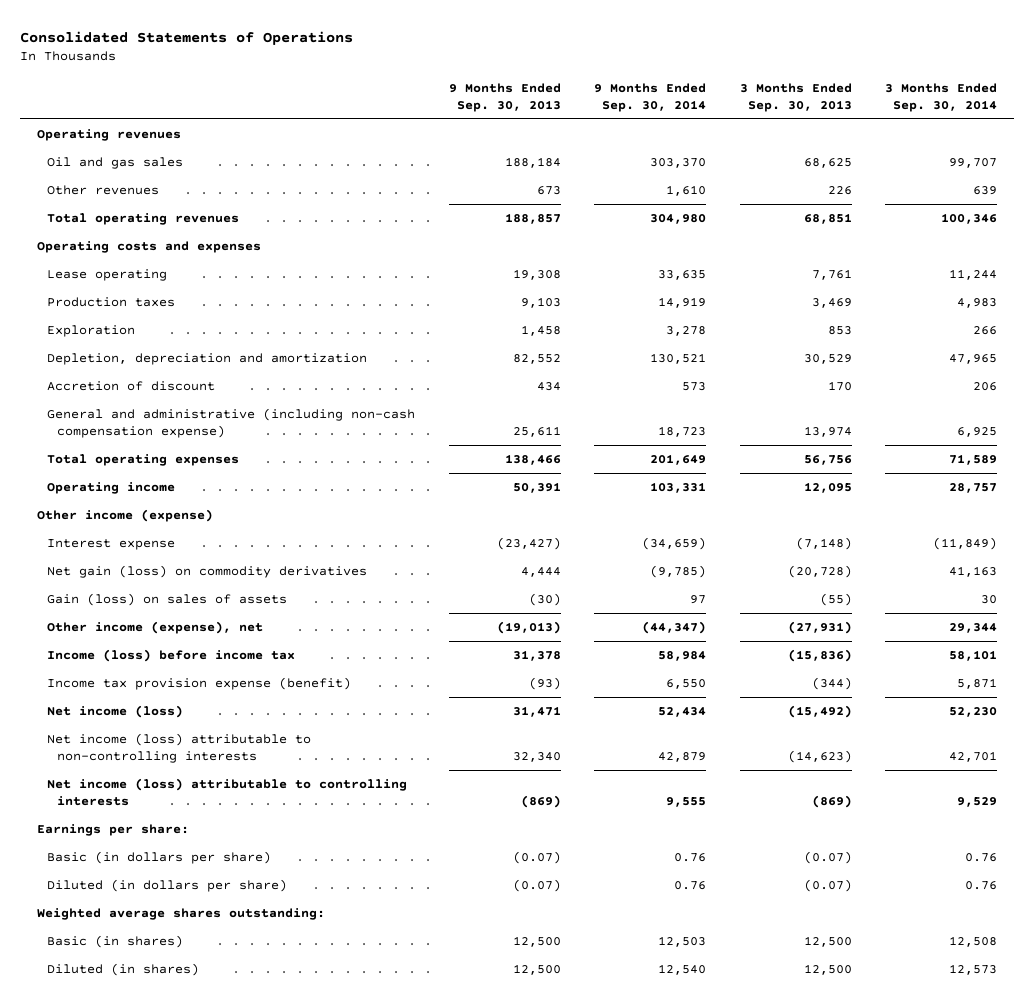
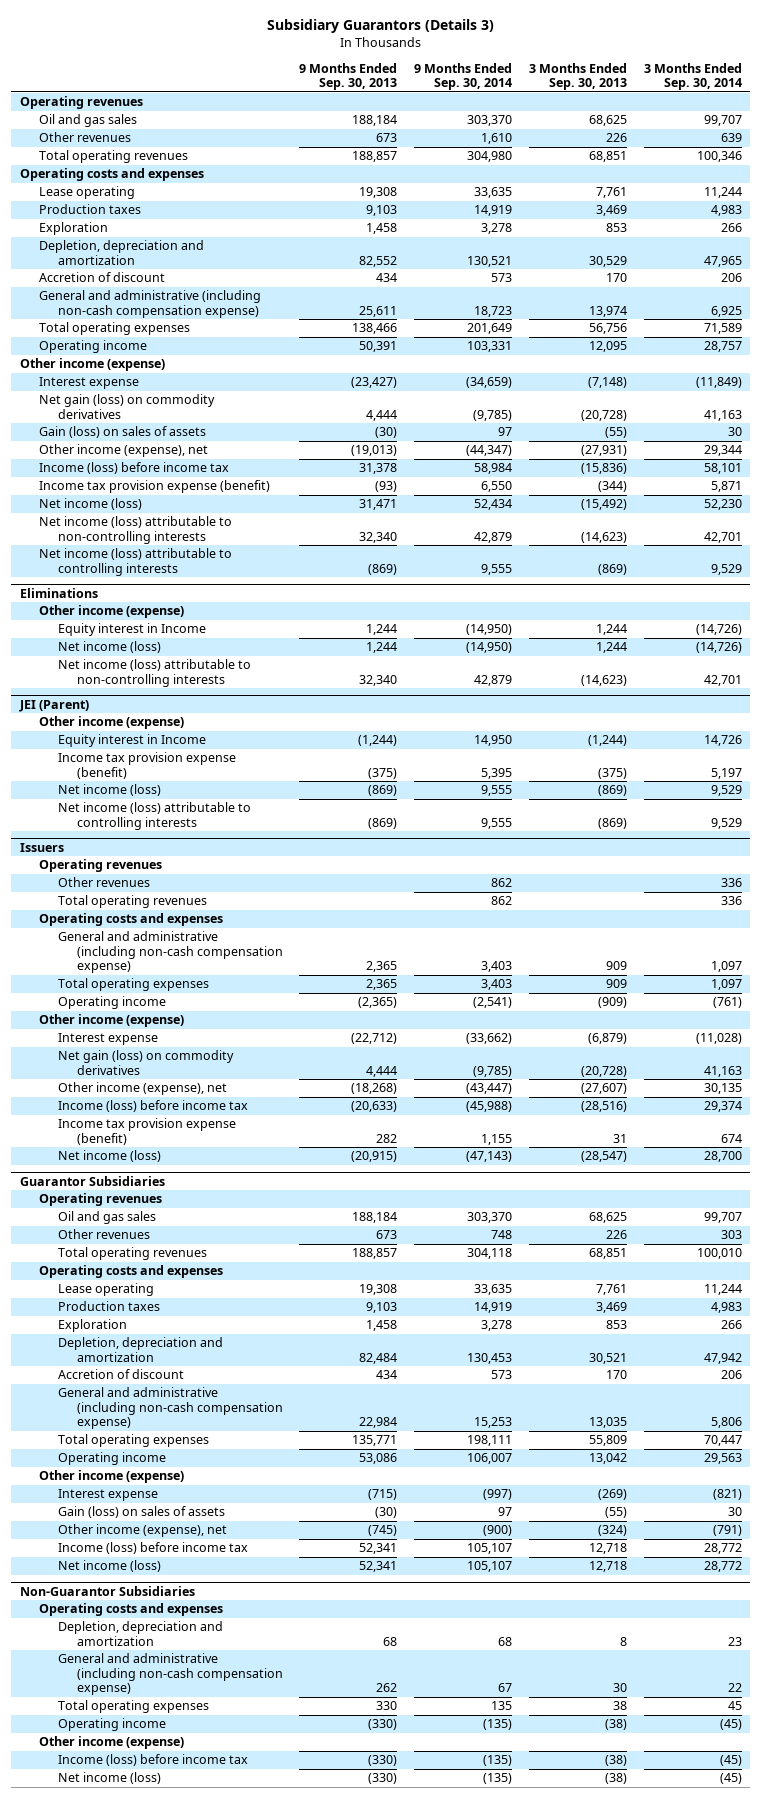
- Consolidated Statements of Operations
+ Subsidiary Guarantors (Details 3)
- Earnings per share:
- Basic (in dollars per share) | (0.07) | 0.76 | (0.07) | 0.76
- Diluted (in dollars per share) | (0.07) | 0.76 | (0.07) | 0.76
- Weighted average shares outstanding:
- Basic (in shares) | 12,500 | 12,503 | 12,500 | 12,508
- Diluted (in shares) | 12,500 | 12,540 | 12,500 | 12,573
+ Eliminations
+ Other income (expense)
+ Equity interest in Income | 1,244 | (14,950) | 1,244 | (14,726)
+ Net income (loss) | 1,244 | (14,950) | 1,244 | (14,726)
+ Net income (loss) attributable to non-controlling interests | 32,340 | 42,879 | (14,623) | 42,701
+ JEI (Parent)
+ Other income (expense)
+ Equity interest in Income | (1,244) | 14,950 | (1,244) | 14,726
+ Income tax provision expense (benefit) | (375) | 5,395 | (375) | 5,197
+ Net income (loss) | (869) | 9,555 | (869) | 9,529
+ Net income (loss) attributable to controlling interests | (869) | 9,555 | (869) | 9,529
+ Issuers
+ Operating revenues
+ Other revenues | | 862 | | 336
+ Total operating revenues | | 862 | | 336
+ Operating costs and expenses
+ General and administrative (including non-cash compensation expense) | 2,365 | 3,403 | 909 | 1,097
+ Total operating expenses | 2,365 | 3,403 | 909 | 1,097
+ Operating income | (2,365) | (2,541) | (909) | (761)
+ Other income (expense)
+ Interest expense | (22,712) | (33,662) | (6,879) | (11,028)
+ Net gain (loss) on commodity derivatives | 4,444 | (9,785) | (20,728) | 41,163
+ Other income (expense), net | (18,268) | (43,447) | (27,607) | 30,135
+ Income (loss) before income tax | (20,633) | (45,988) | (28,516) | 29,374
+ Income tax provision expense (benefit) | 282 | 1,155 | 31 | 674
+ Net income (loss) | (20,915) | (47,143) | (28,547) | 28,700
+ Guarantor Subsidiaries
+ Operating revenues
+ Oil and gas sales | 188,184 | 303,370 | 68,625 | 99,707
+ Other revenues | 673 | 748 | 226 | 303
+ Total operating revenues | 188,857 | 304,118 | 68,851 | 100,010
+ Operating costs and expenses
+ Lease operating | 19,308 | 33,635 | 7,761 | 11,244
+ Production taxes | 9,103 | 14,919 | 3,469 | 4,983
+ Exploration | 1,458 | 3,278 | 853 | 266
+ Depletion, depreciation and amortization | 82,484 | 130,453 | 30,521 | 47,942
+ Accretion of discount | 434 | 573 | 170 | 206
+ General and administrative (including non-cash compensation expense) | 22,984 | 15,253 | 13,035 | 5,806
+ Total operating expenses | 135,771 | 198,111 | 55,809 | 70,447
+ Operating income | 53,086 | 106,007 | 13,042 | 29,563
+ Other income (expense)
+ Interest expense | (715) | (997) | (269) | (821)
+ Gain (loss) on sales of assets | (30) | 97 | (55) | 30
+ Other income (expense), net | (745) | (900) | (324) | (791)
+ Income (loss) before income tax | 52,341 | 105,107 | 12,718 | 28,772
+ Net income (loss) | 52,341 | 105,107 | 12,718 | 28,772
+ Non-Guarantor Subsidiaries
+ Operating costs and expenses
+ Depletion, depreciation and amortization | 68 | 68 | 8 | 23
+ General and administrative (including non-cash compensation expense) | 262 | 67 | 30 | 22
+ Total operating expenses | 330 | 135 | 38 | 45
+ Operating income | (330) | (135) | (38) | (45)
+ Other income (expense)
+ Income (loss) before income tax | (330) | (135) | (38) | (45)
+ Net income (loss) | (330) | (135) | (38) | (45)

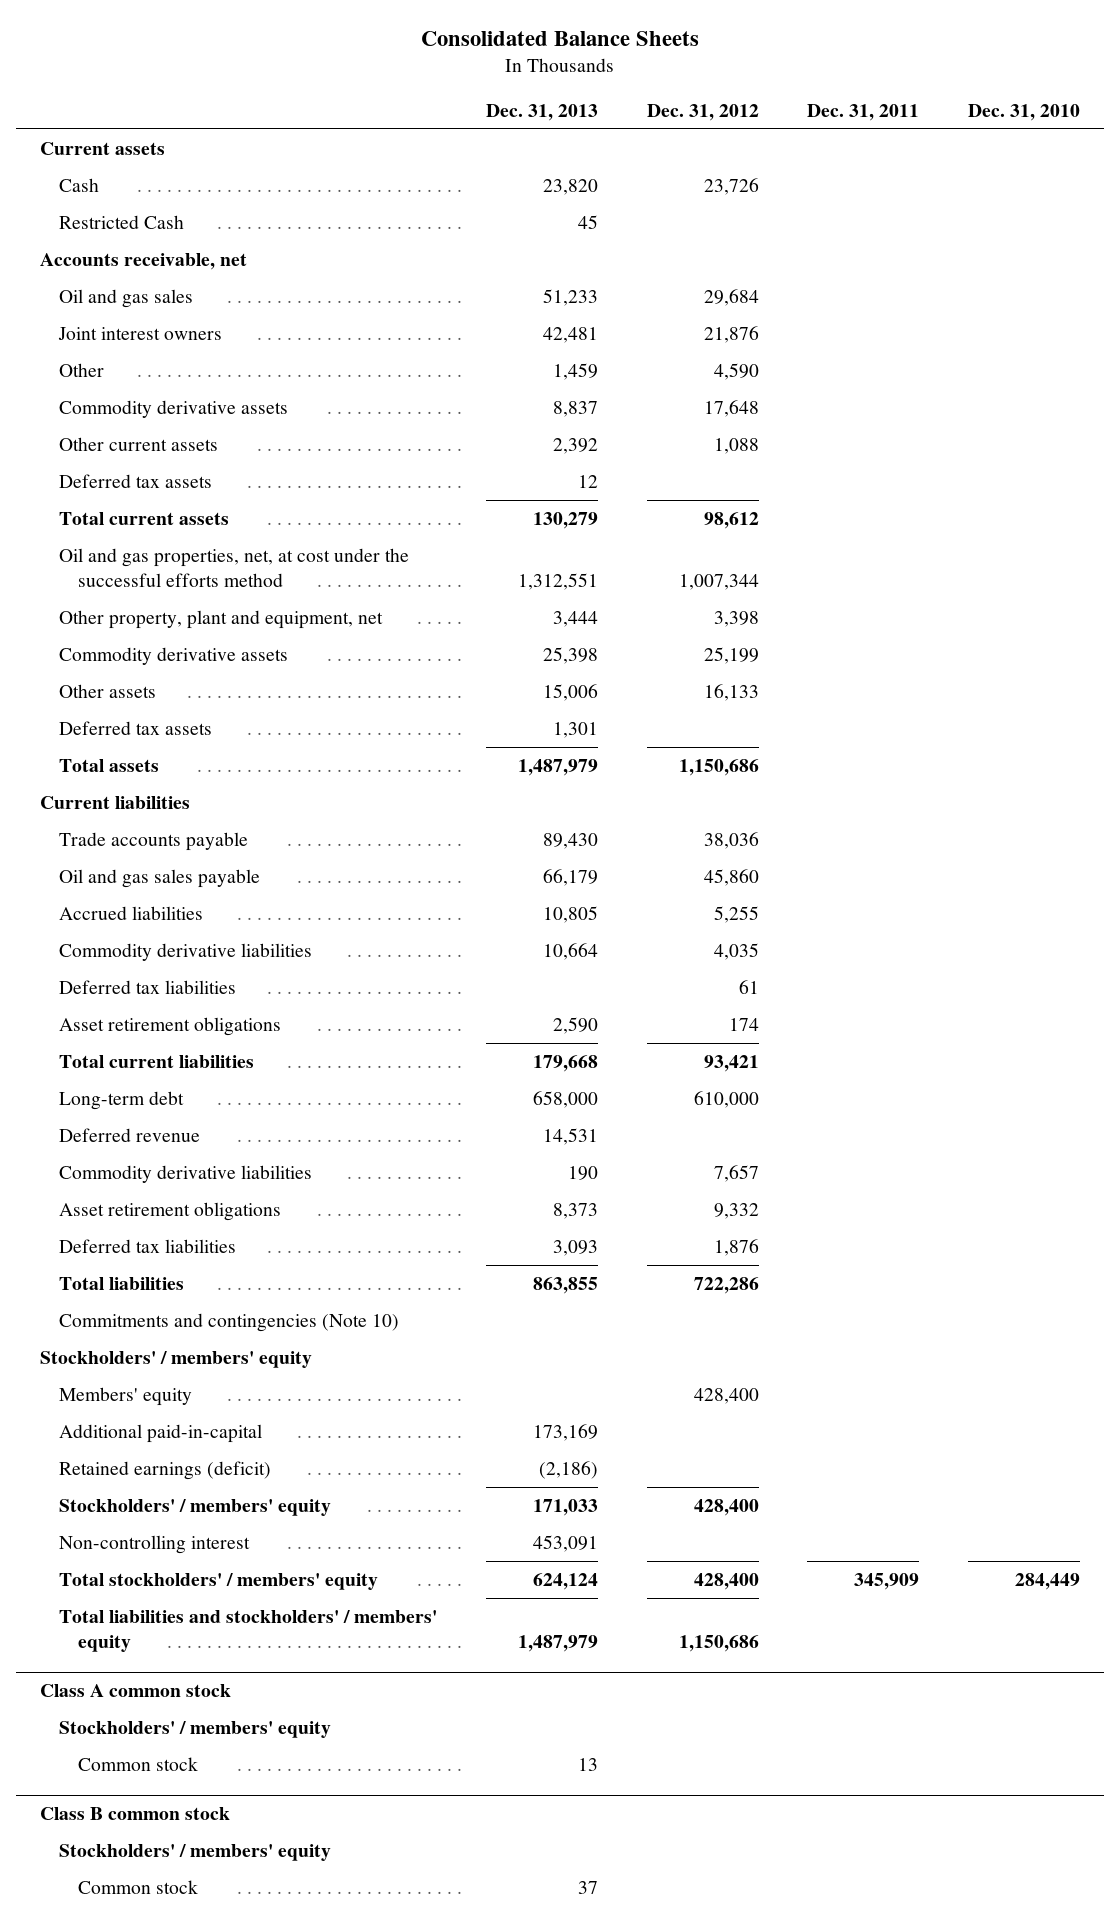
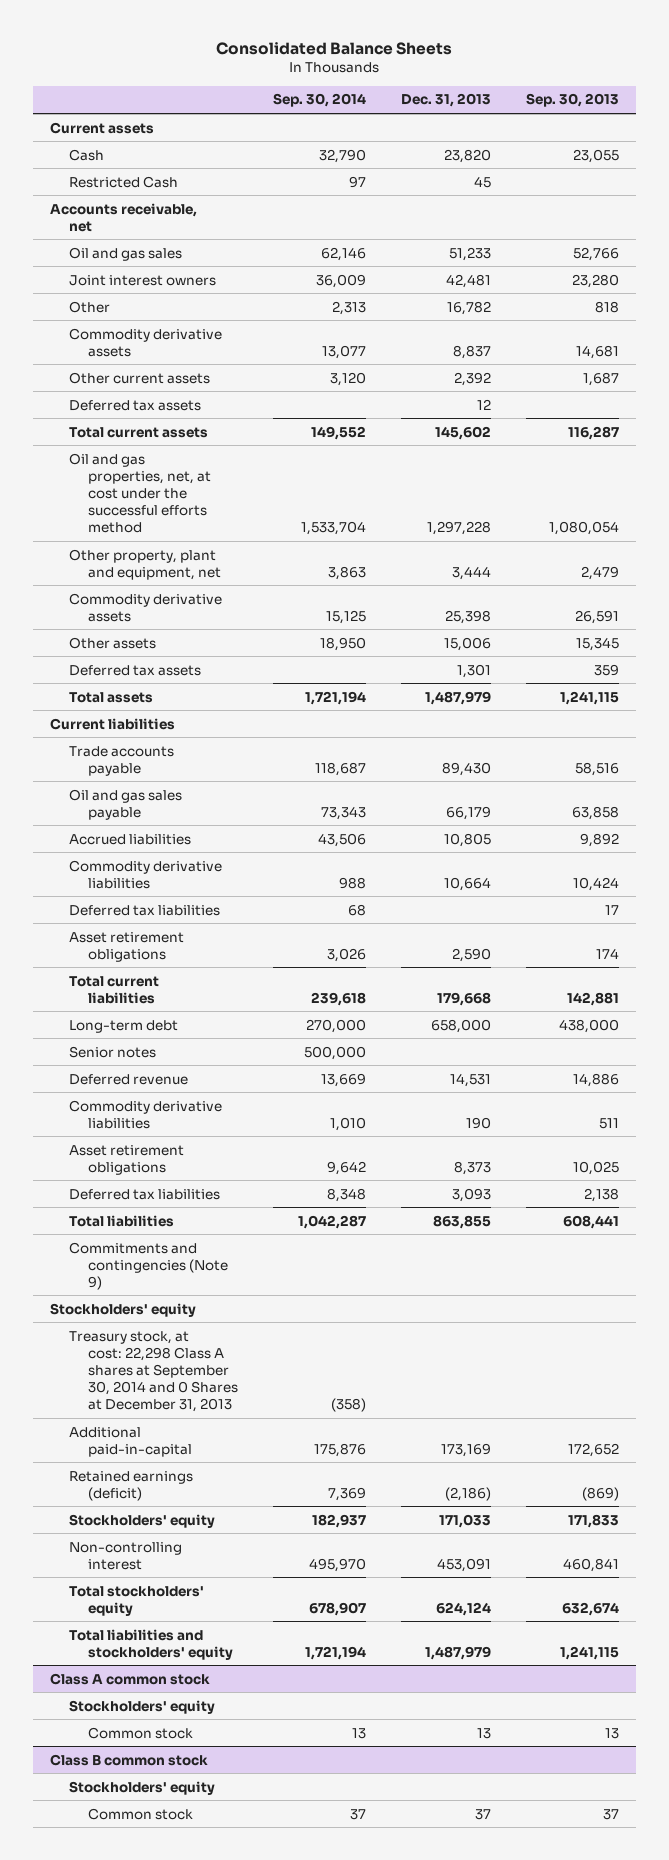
- | Dec. 31, 2013 | Dec. 31, 2012 | Dec. 31, 2011 | Dec. 31, 2010
+ | Sep. 30, 2014 | Dec. 31, 2013 | Sep. 30, 2013
- Other | 1,459 | 4,590 | |
+ Other | 2,313 | 16,782 | 818
- Total current assets | 130,279 | 98,612 | |
- Oil and gas properties, net, at cost under the successful efforts method | 1,312,551 | 1,007,344 | |
+ Total current assets | 149,552 | 145,602 | 116,287
+ Oil and gas properties, net, at cost under the successful efforts method | 1,533,704 | 1,297,228 | 1,080,054
+ Senior notes | 500,000 | |
- Commitments and contingencies (Note 10)
- Stockholders' / members' equity
- Members' equity | | 428,400 | |
+ Commitments and contingencies (Note 9)
+ Stockholders' equity
+ Treasury stock, at cost: 22,298 Class A shares at September 30, 2014 and 0 Shares at December 31, 2013 | (358) | |
- Stockholders' / members' equity | 171,033 | 428,400 | |
+ Stockholders' equity | 182,937 | 171,033 | 171,833
- Total stockholders' / members' equity | 624,124 | 428,400 | 345,909 | 284,449
- Total liabilities and stockholders' / members' equity | 1,487,979 | 1,150,686 | |
+ Total stockholders' equity | 678,907 | 624,124 | 632,674
+ Total liabilities and stockholders' equity | 1,721,194 | 1,487,979 | 1,241,115
@ Class A common stock
- Stockholders' / members' equity
+ Stockholders' equity
@ Class B common stock
- Stockholders' / members' equity
+ Stockholders' equity

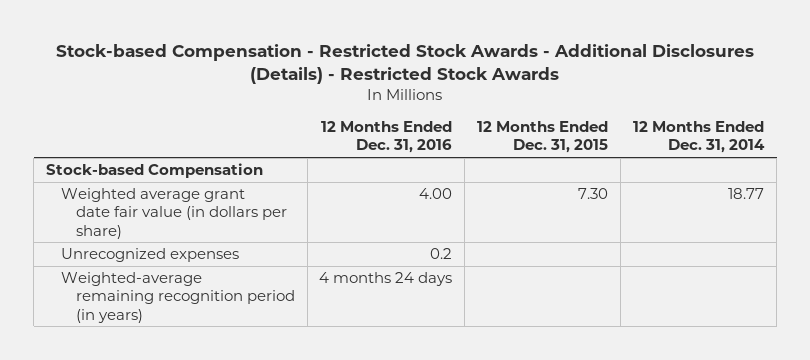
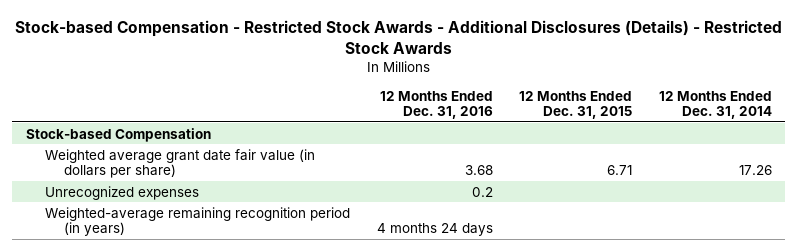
- Weighted average grant date fair value (in dollars per share) | 4.00 | 7.30 | 18.77
+ Weighted average grant date fair value (in dollars per share) | 3.68 | 6.71 | 17.26

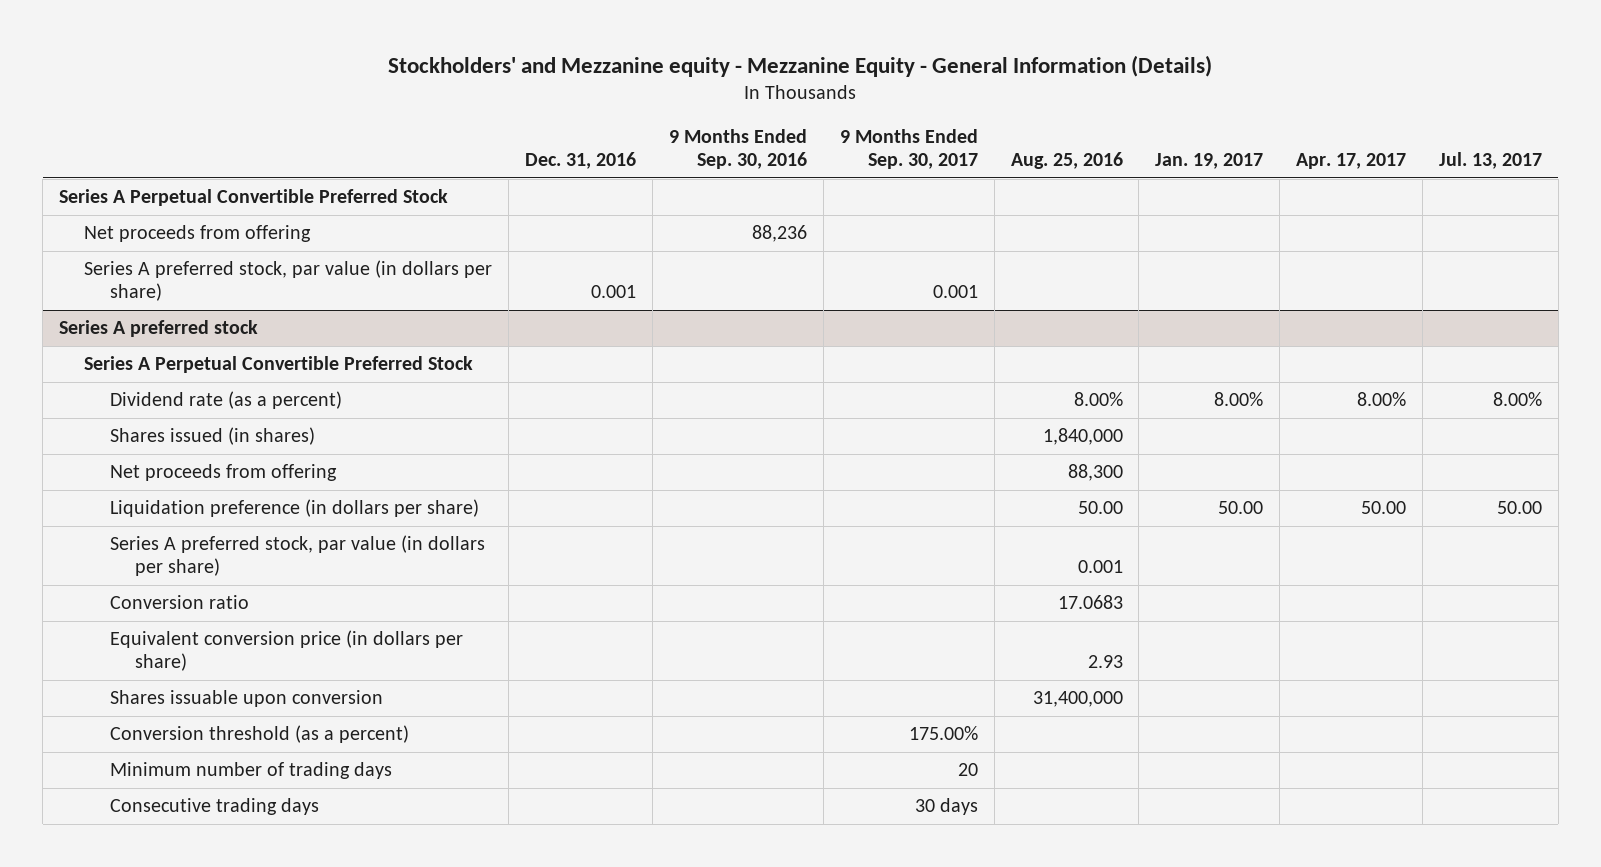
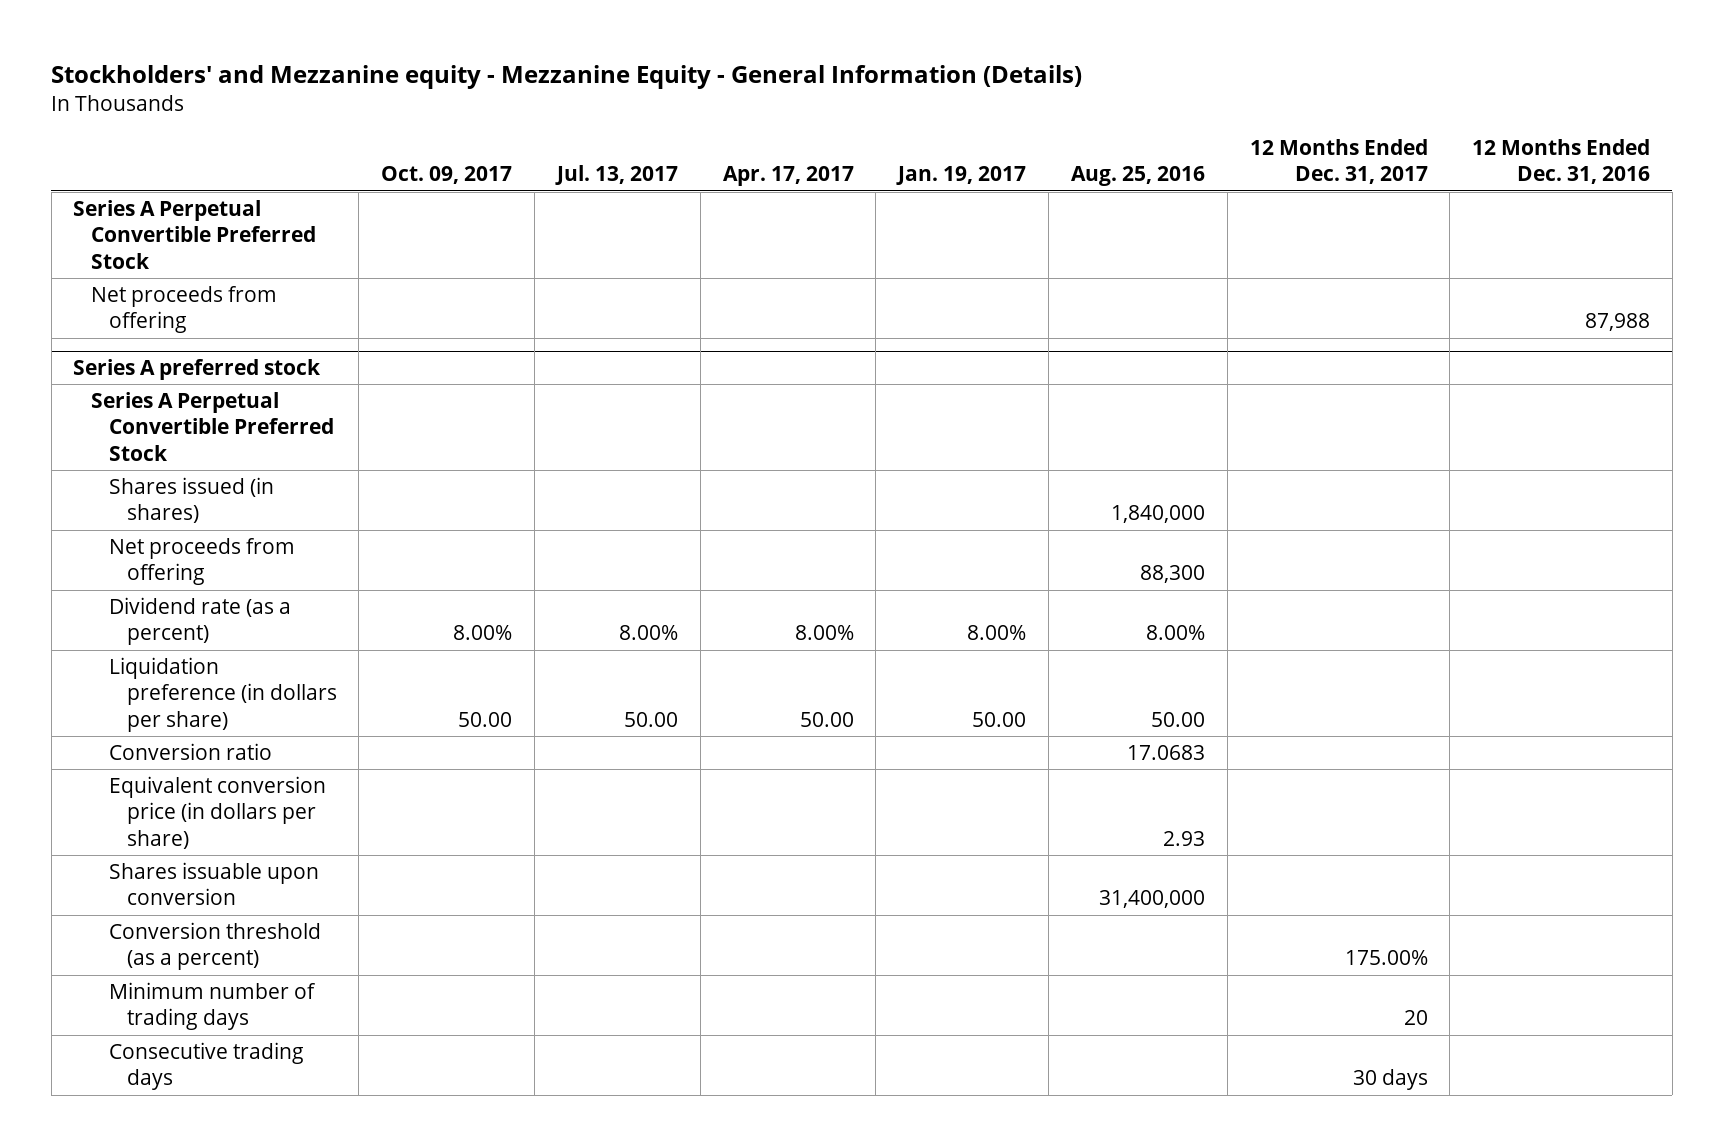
- | Dec. 31, 2016 | 9 Months Ended Sep. 30, 2016 | 9 Months Ended Sep. 30, 2017 | Aug. 25, 2016 | Jan. 19, 2017 | Apr. 17, 2017 | Jul. 13, 2017
+ | Oct. 09, 2017 | Jul. 13, 2017 | Apr. 17, 2017 | Jan. 19, 2017 | Aug. 25, 2016 | 12 Months Ended Dec. 31, 2017 | 12 Months Ended Dec. 31, 2016
- Series A preferred stock, par value (in dollars per share) | 0.001 | | 0.001 | | | |
@ Series A preferred stock
moved down: Dividend rate (as a percent) | 8.00% | 8.00% | 8.00% | 8.00% | 8.00% | |
- Series A preferred stock, par value (in dollars per share) | | | | 0.001 | | |

